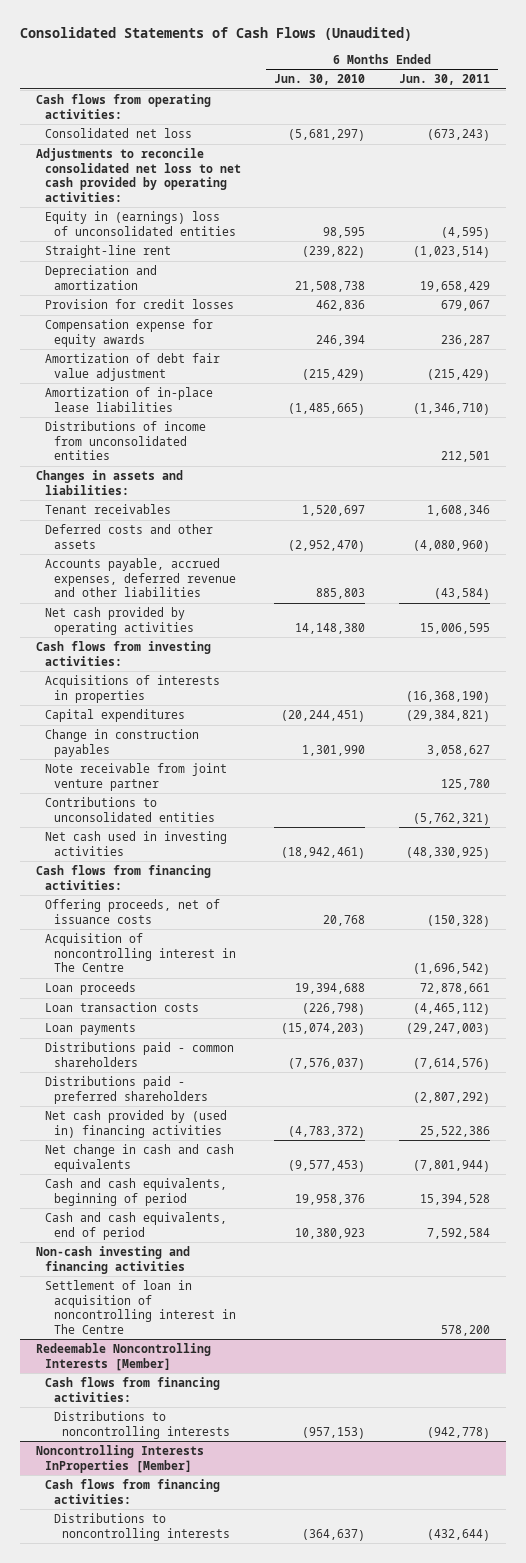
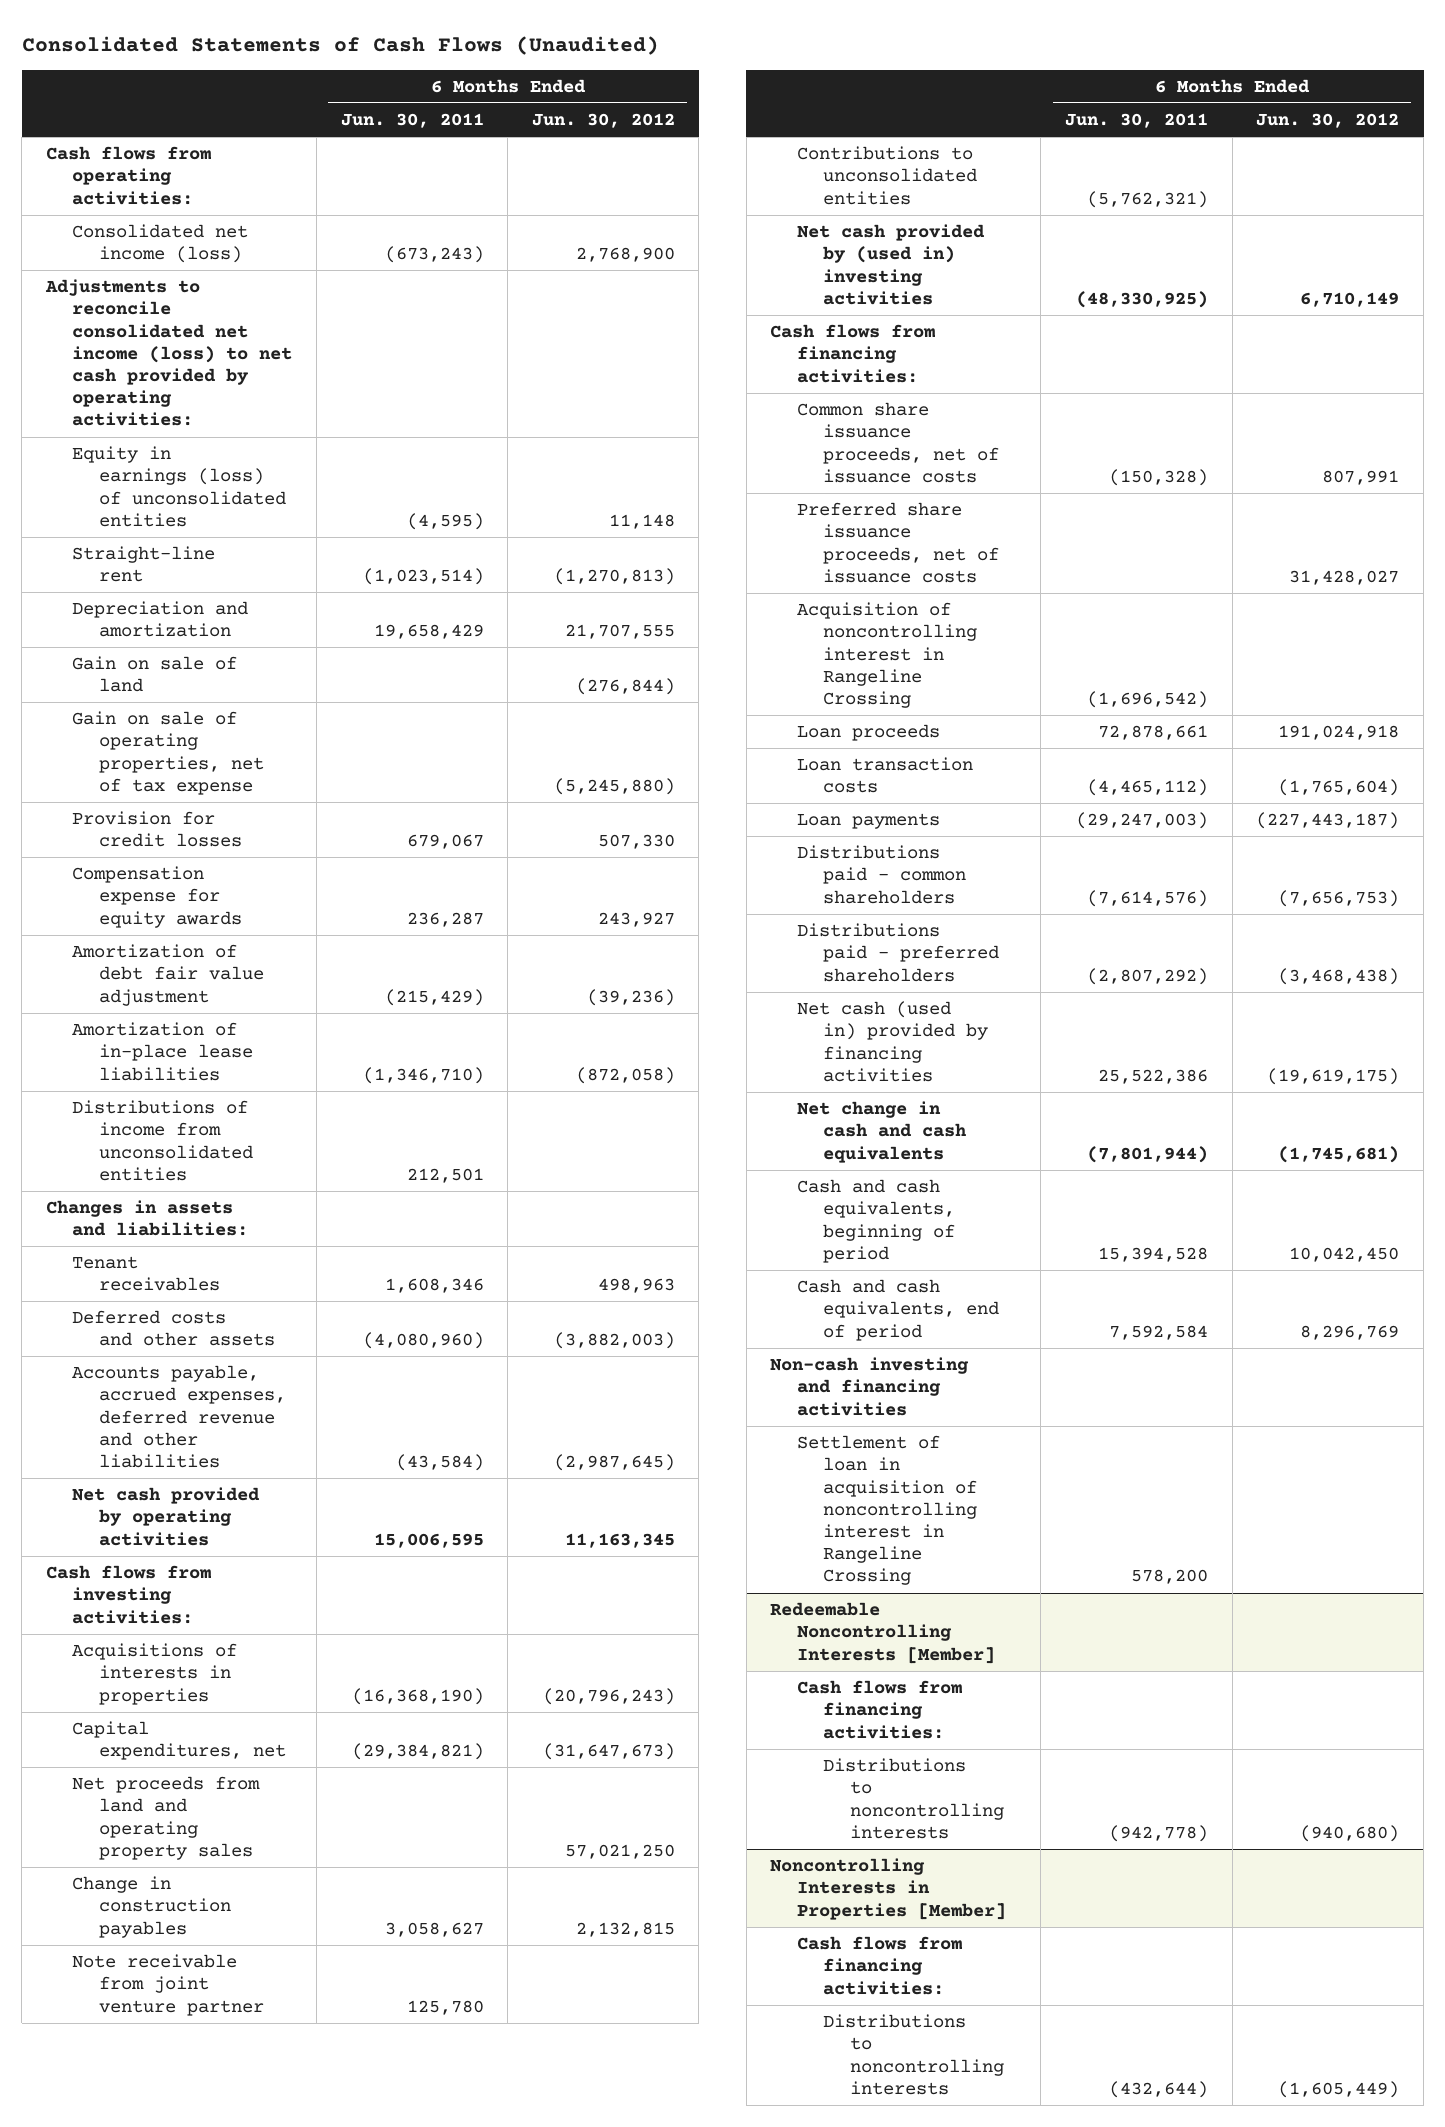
- | 6 Months Ended Jun. 30, 2010 | 6 Months Ended Jun. 30, 2011
+ | 6 Months Ended Jun. 30, 2011 | 6 Months Ended Jun. 30, 2012
- Consolidated net loss | (5,681,297) | (673,243)
- Adjustments to reconcile consolidated net loss to net cash provided by operating activities:
- Equity in (earnings) loss of unconsolidated entities | 98,595 | (4,595)
+ Consolidated net income (loss) | (673,243) | 2,768,900
+ Adjustments to reconcile consolidated net income (loss) to net cash provided by operating activities:
+ Equity in earnings (loss) of unconsolidated entities | (4,595) | 11,148
+ Gain on sale of land | | (276,844)
+ Gain on sale of operating properties, net of tax expense | | (5,245,880)
- Capital expenditures | (20,244,451) | (29,384,821)
+ Capital expenditures, net | (29,384,821) | (31,647,673)
+ Net proceeds from land and operating property sales | | 57,021,250
- Net cash used in investing activities | (18,942,461) | (48,330,925)
+ Net cash provided by (used in) investing activities | (48,330,925) | 6,710,149
- Offering proceeds, net of issuance costs | 20,768 | (150,328)
- Acquisition of noncontrolling interest in The Centre | | (1,696,542)
+ Common share issuance proceeds, net of issuance costs | (150,328) | 807,991
+ Preferred share issuance proceeds, net of issuance costs | | 31,428,027
+ Acquisition of noncontrolling interest in Rangeline Crossing | (1,696,542) |
- Net cash provided by (used in) financing activities | (4,783,372) | 25,522,386
+ Net cash (used in) provided by financing activities | 25,522,386 | (19,619,175)
- Settlement of loan in acquisition of noncontrolling interest in The Centre | | 578,200
+ Settlement of loan in acquisition of noncontrolling interest in Rangeline Crossing | 578,200 |
- Noncontrolling Interests InProperties [Member]
+ Noncontrolling Interests in Properties [Member]

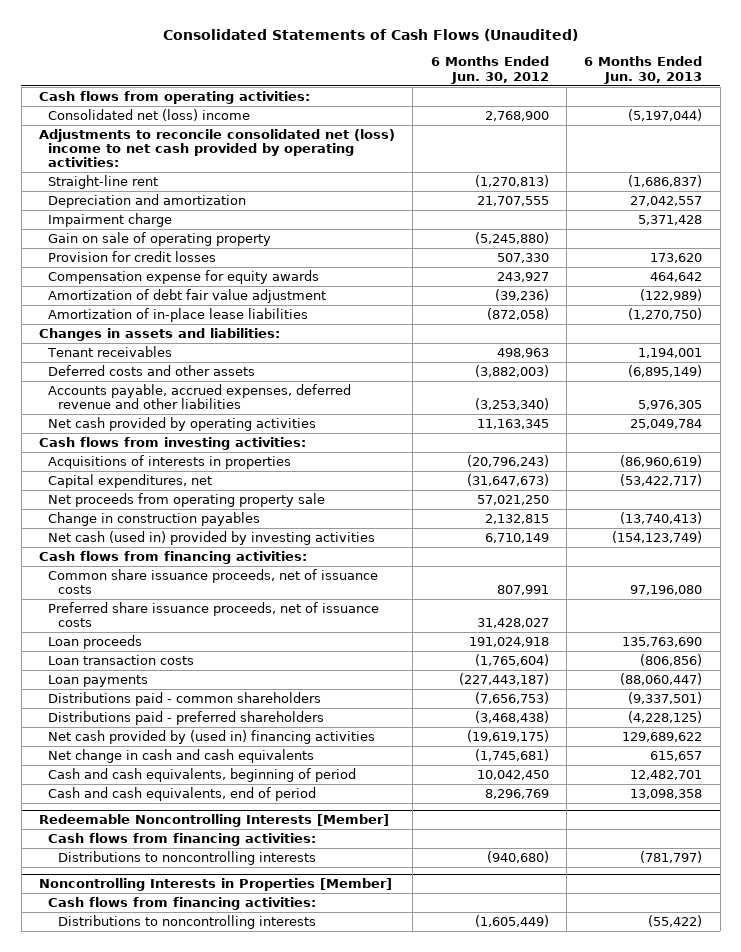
- | 6 Months Ended Jun. 30, 2011 | 6 Months Ended Jun. 30, 2012
+ | 6 Months Ended Jun. 30, 2012 | 6 Months Ended Jun. 30, 2013
- Consolidated net income (loss) | (673,243) | 2,768,900
- Adjustments to reconcile consolidated net income (loss) to net cash provided by operating activities:
- Equity in earnings (loss) of unconsolidated entities | (4,595) | 11,148
+ Consolidated net (loss) income | 2,768,900 | (5,197,044)
+ Adjustments to reconcile consolidated net (loss) income to net cash provided by operating activities:
- Gain on sale of land | | (276,844)
- Gain on sale of operating properties, net of tax expense | | (5,245,880)
+ Impairment charge | | 5,371,428
+ Gain on sale of operating property | (5,245,880) |
- Distributions of income from unconsolidated entities | 212,501 |
- Accounts payable, accrued expenses, deferred revenue and other liabilities | (43,584) | (2,987,645)
+ Accounts payable, accrued expenses, deferred revenue and other liabilities | (3,253,340) | 5,976,305
- Net proceeds from land and operating property sales | | 57,021,250
+ Net proceeds from operating property sale | 57,021,250 |
- Note receivable from joint venture partner | 125,780 |
- Contributions to unconsolidated entities | (5,762,321) |
- Net cash provided by (used in) investing activities | (48,330,925) | 6,710,149
+ Net cash (used in) provided by investing activities | 6,710,149 | (154,123,749)
- Acquisition of noncontrolling interest in Rangeline Crossing | (1,696,542) |
- Net cash (used in) provided by financing activities | 25,522,386 | (19,619,175)
+ Net cash provided by (used in) financing activities | (19,619,175) | 129,689,622
- Non-cash investing and financing activities
- Settlement of loan in acquisition of noncontrolling interest in Rangeline Crossing | 578,200 |

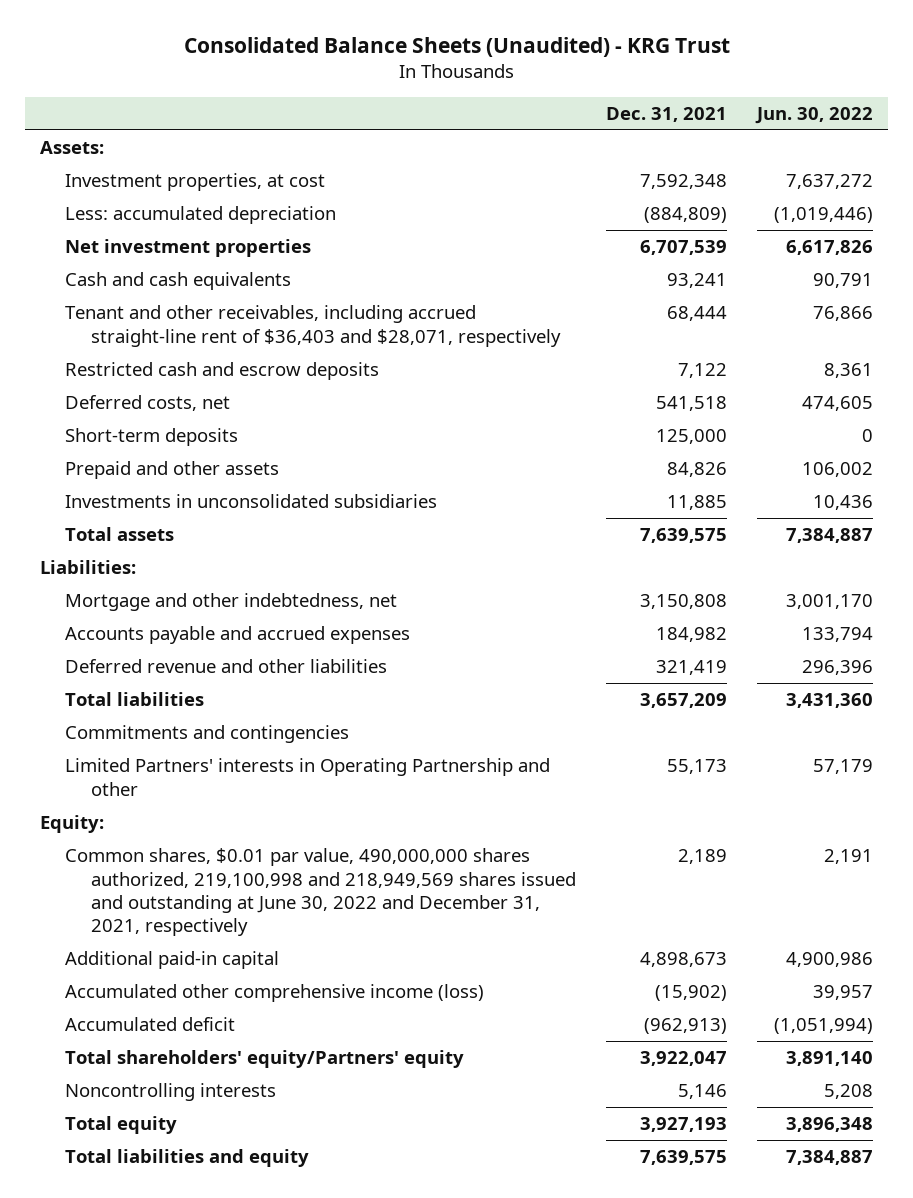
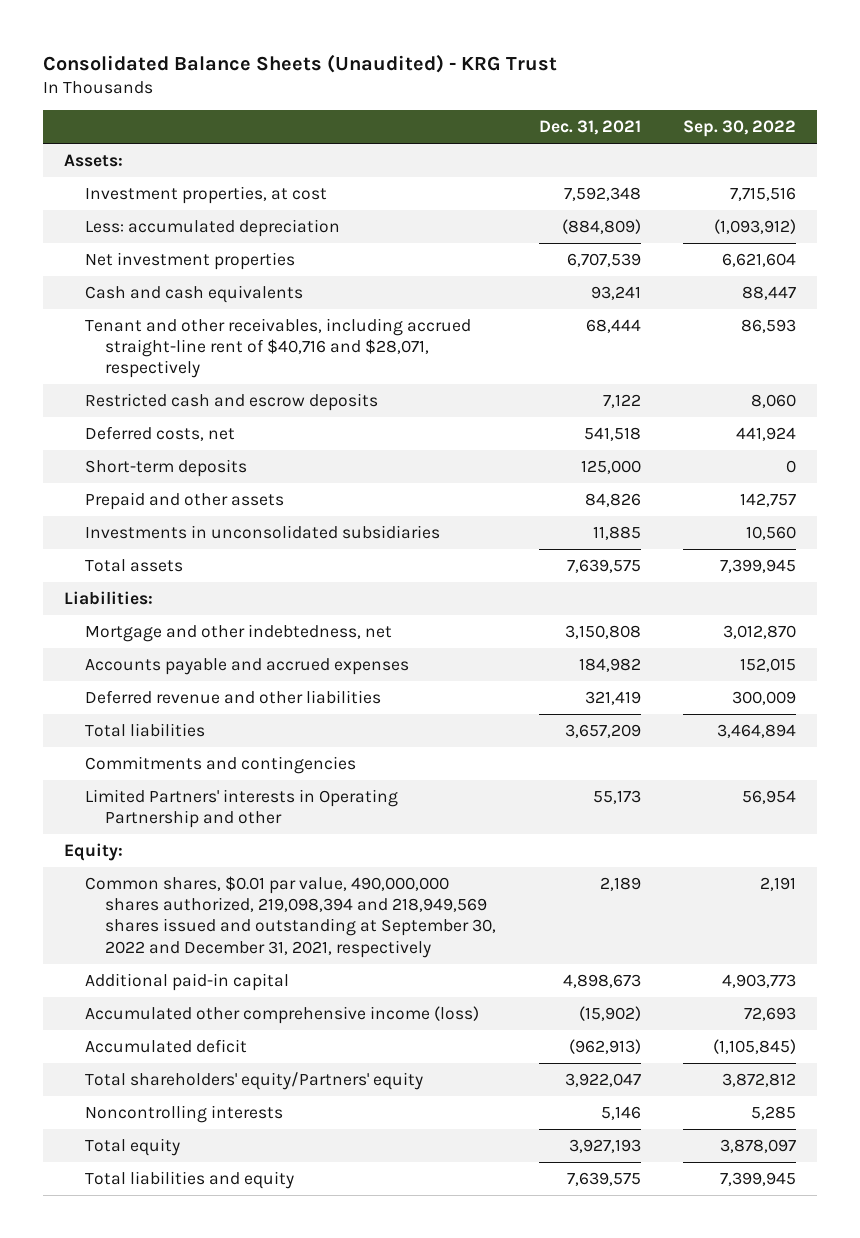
- | Dec. 31, 2021 | Jun. 30, 2022
+ | Dec. 31, 2021 | Sep. 30, 2022
- Tenant and other receivables, including accrued straight-line rent of $36,403 and $28,071, respectively | 68,444 | 76,866
+ Tenant and other receivables, including accrued straight-line rent of $40,716 and $28,071, respectively | 68,444 | 86,593
- Common shares, $0.01 par value, 490,000,000 shares authorized, 219,100,998 and 218,949,569 shares issued and outstanding at June 30, 2022 and December 31, 2021, respectively | 2,189 | 2,191
+ Common shares, $0.01 par value, 490,000,000 shares authorized, 219,098,394 and 218,949,569 shares issued and outstanding at September 30, 2022 and December 31, 2021, respectively | 2,189 | 2,191

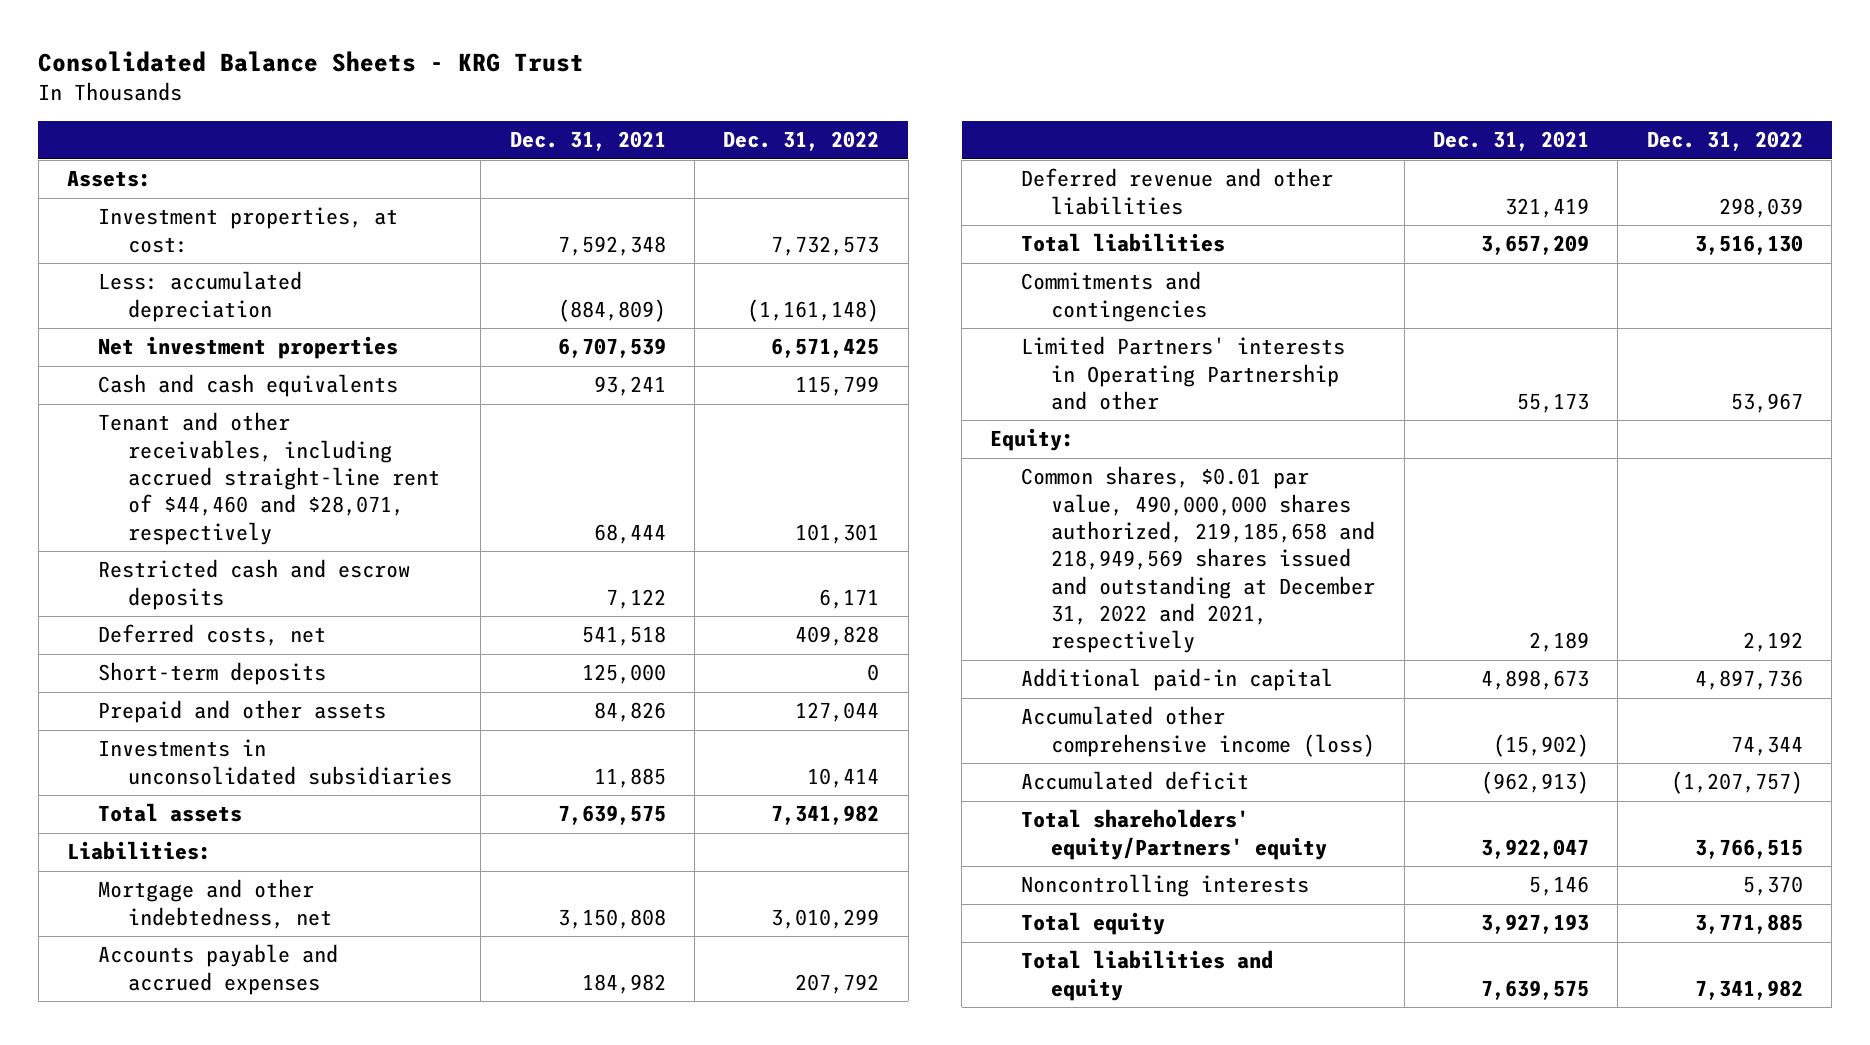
- Consolidated Balance Sheets (Unaudited) - KRG Trust
+ Consolidated Balance Sheets - KRG Trust
- | Dec. 31, 2021 | Sep. 30, 2022
+ | Dec. 31, 2021 | Dec. 31, 2022
- Investment properties, at cost | 7,592,348 | 7,715,516
+ Investment properties, at cost: | 7,592,348 | 7,732,573
- Tenant and other receivables, including accrued straight-line rent of $40,716 and $28,071, respectively | 68,444 | 86,593
+ Tenant and other receivables, including accrued straight-line rent of $44,460 and $28,071, respectively | 68,444 | 101,301
- Common shares, $0.01 par value, 490,000,000 shares authorized, 219,098,394 and 218,949,569 shares issued and outstanding at September 30, 2022 and December 31, 2021, respectively | 2,189 | 2,191
+ Common shares, $0.01 par value, 490,000,000 shares authorized, 219,185,658 and 218,949,569 shares issued and outstanding at December 31, 2022 and 2021, respectively | 2,189 | 2,192

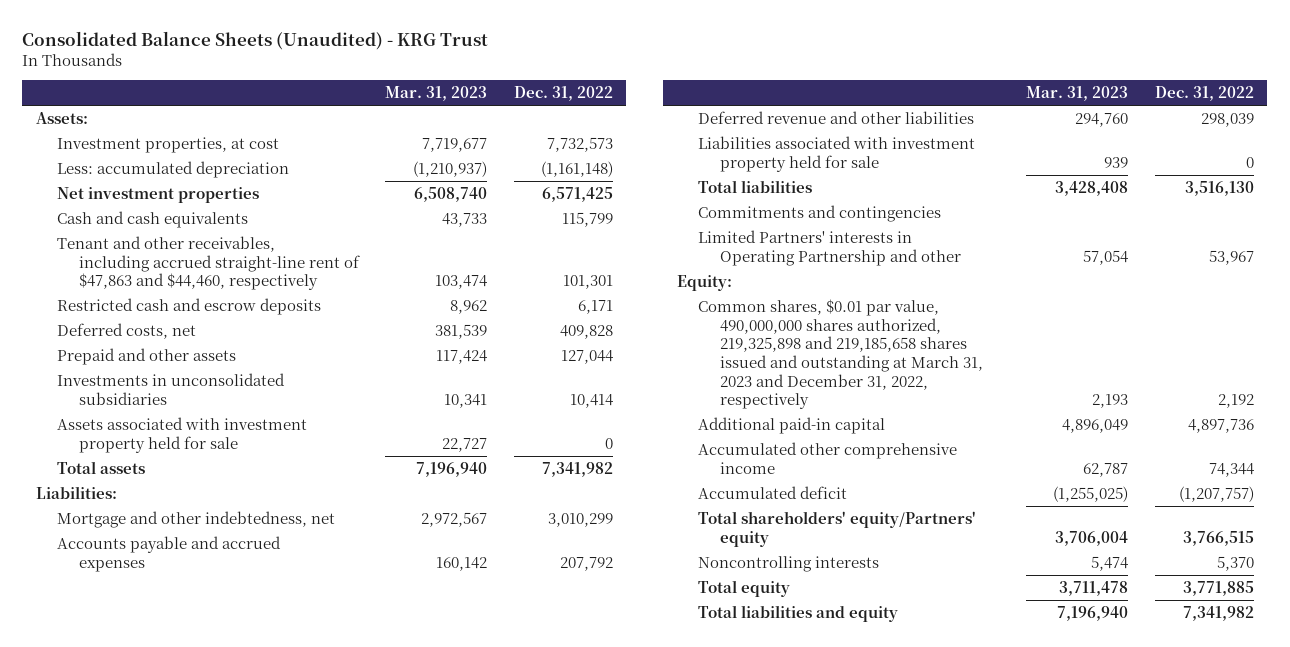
- Consolidated Balance Sheets - KRG Trust
+ Consolidated Balance Sheets (Unaudited) - KRG Trust
- | Dec. 31, 2021 | Dec. 31, 2022
+ | Mar. 31, 2023 | Dec. 31, 2022
- Investment properties, at cost: | 7,592,348 | 7,732,573
+ Investment properties, at cost | 7,719,677 | 7,732,573
- Tenant and other receivables, including accrued straight-line rent of $44,460 and $28,071, respectively | 68,444 | 101,301
+ Tenant and other receivables, including accrued straight-line rent of $47,863 and $44,460, respectively | 103,474 | 101,301
- Short-term deposits | 125,000 | 0
+ Assets associated with investment property held for sale | 22,727 | 0
+ Liabilities associated with investment property held for sale | 939 | 0
- Common shares, $0.01 par value, 490,000,000 shares authorized, 219,185,658 and 218,949,569 shares issued and outstanding at December 31, 2022 and 2021, respectively | 2,189 | 2,192
+ Common shares, $0.01 par value, 490,000,000 shares authorized, 219,325,898 and 219,185,658 shares issued and outstanding at March 31, 2023 and December 31, 2022, respectively | 2,193 | 2,192
- Accumulated other comprehensive income (loss) | (15,902) | 74,344
+ Accumulated other comprehensive income | 62,787 | 74,344

